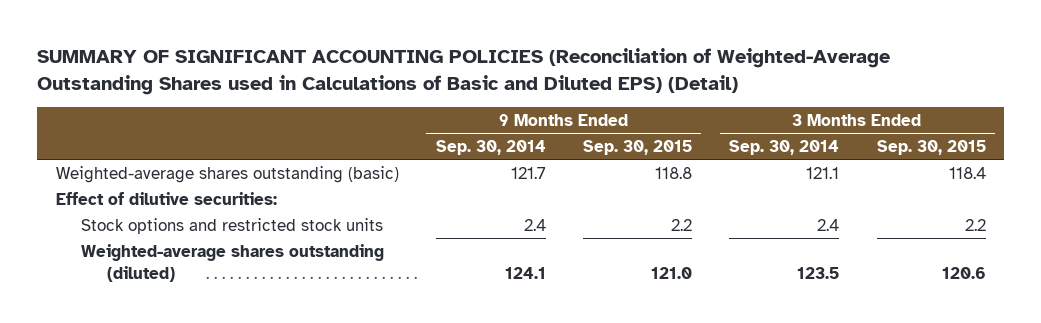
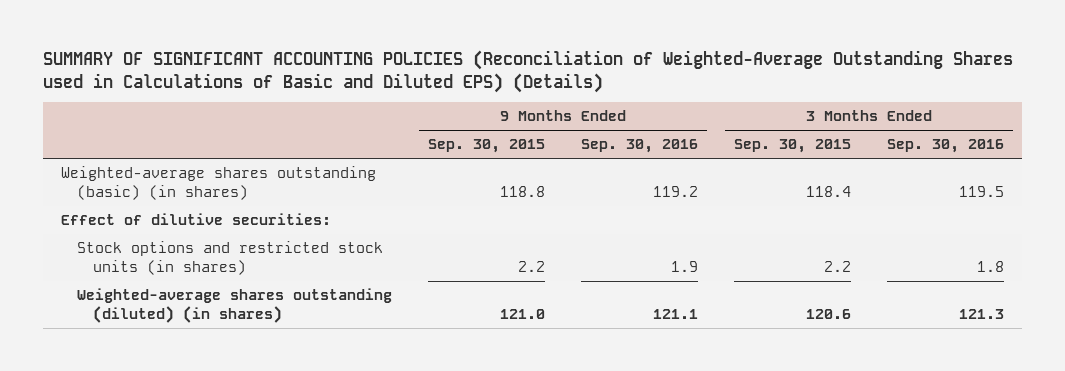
- SUMMARY OF SIGNIFICANT ACCOUNTING POLICIES (Reconciliation of Weighted-Average Outstanding Shares used in Calculations of Basic and Diluted EPS) (Detail)
+ SUMMARY OF SIGNIFICANT ACCOUNTING POLICIES (Reconciliation of Weighted-Average Outstanding Shares used in Calculations of Basic and Diluted EPS) (Details)
- | 9 Months Ended Sep. 30, 2014 | 9 Months Ended Sep. 30, 2015 | 3 Months Ended Sep. 30, 2014 | 3 Months Ended Sep. 30, 2015
+ | 9 Months Ended Sep. 30, 2015 | 9 Months Ended Sep. 30, 2016 | 3 Months Ended Sep. 30, 2015 | 3 Months Ended Sep. 30, 2016
- Weighted-average shares outstanding (basic) | 121.7 | 118.8 | 121.1 | 118.4
+ Weighted-average shares outstanding (basic) (in shares) | 118.8 | 119.2 | 118.4 | 119.5
- Stock options and restricted stock units | 2.4 | 2.2 | 2.4 | 2.2
- Weighted-average shares outstanding (diluted) | 124.1 | 121.0 | 123.5 | 120.6
+ Stock options and restricted stock units (in shares) | 2.2 | 1.9 | 2.2 | 1.8
+ Weighted-average shares outstanding (diluted) (in shares) | 121.0 | 121.1 | 120.6 | 121.3

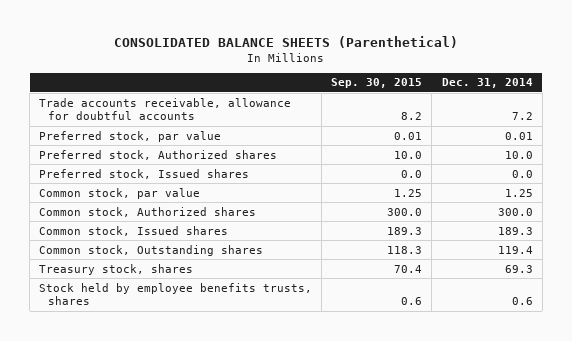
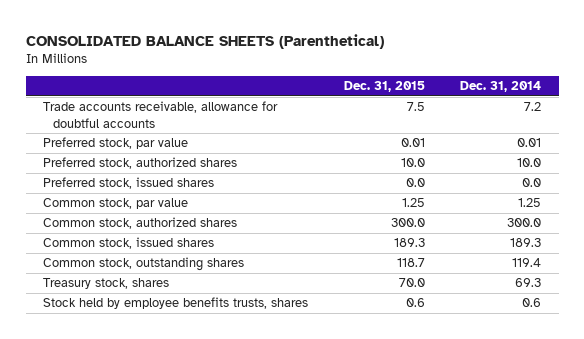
- | Sep. 30, 2015 | Dec. 31, 2014
+ | Dec. 31, 2015 | Dec. 31, 2014
- Preferred stock, Authorized shares | 10.0 | 10.0
- Preferred stock, Issued shares | 0.0 | 0.0
+ Preferred stock, authorized shares | 10.0 | 10.0
+ Preferred stock, issued shares | 0.0 | 0.0
- Common stock, Authorized shares | 300.0 | 300.0
- Common stock, Issued shares | 189.3 | 189.3
- Common stock, Outstanding shares | 118.3 | 119.4
+ Common stock, authorized shares | 300.0 | 300.0
+ Common stock, issued shares | 189.3 | 189.3
+ Common stock, outstanding shares | 118.7 | 119.4

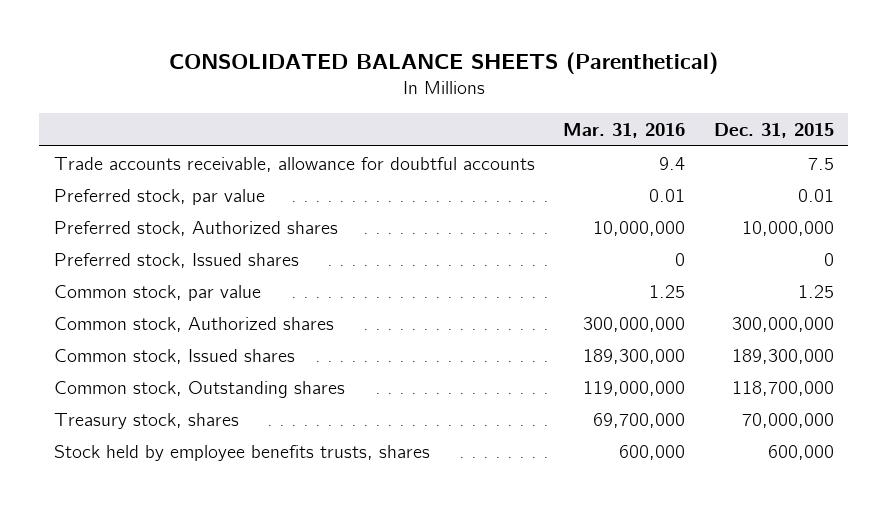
- | Dec. 31, 2015 | Dec. 31, 2014
+ | Mar. 31, 2016 | Dec. 31, 2015
- Preferred stock, authorized shares | 10.0 | 10.0
- Preferred stock, issued shares | 0.0 | 0.0
+ Preferred stock, Authorized shares | 10,000,000 | 10,000,000
+ Preferred stock, Issued shares | 0 | 0
- Common stock, authorized shares | 300.0 | 300.0
- Common stock, issued shares | 189.3 | 189.3
- Common stock, outstanding shares | 118.7 | 119.4
- Treasury stock, shares | 70.0 | 69.3
- Stock held by employee benefits trusts, shares | 0.6 | 0.6
+ Common stock, Authorized shares | 300,000,000 | 300,000,000
+ Common stock, Issued shares | 189,300,000 | 189,300,000
+ Common stock, Outstanding shares | 119,000,000 | 118,700,000
+ Treasury stock, shares | 69,700,000 | 70,000,000
+ Stock held by employee benefits trusts, shares | 600,000 | 600,000

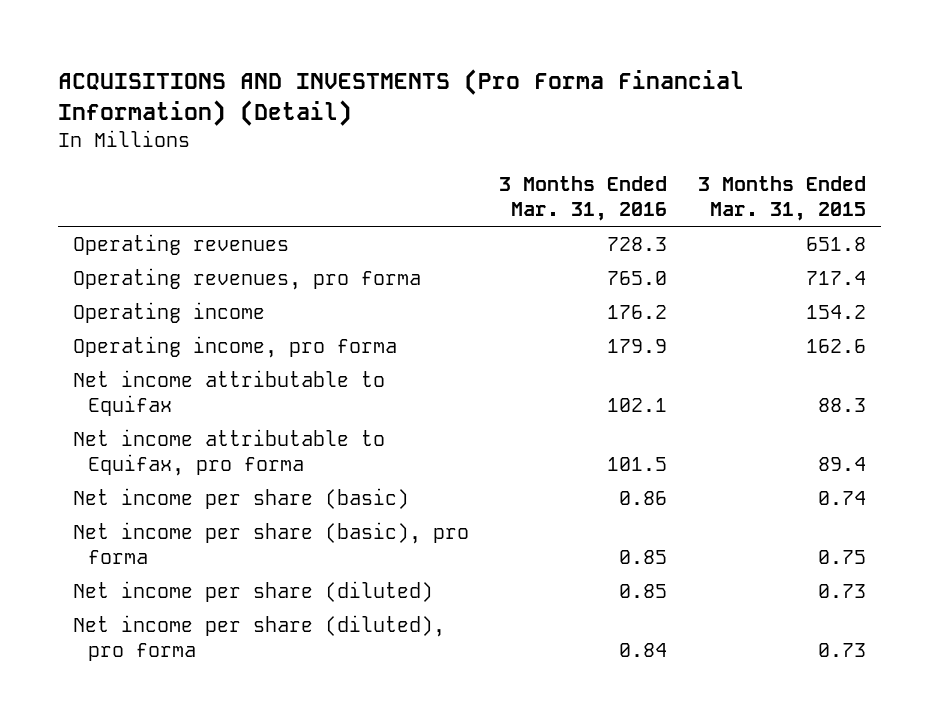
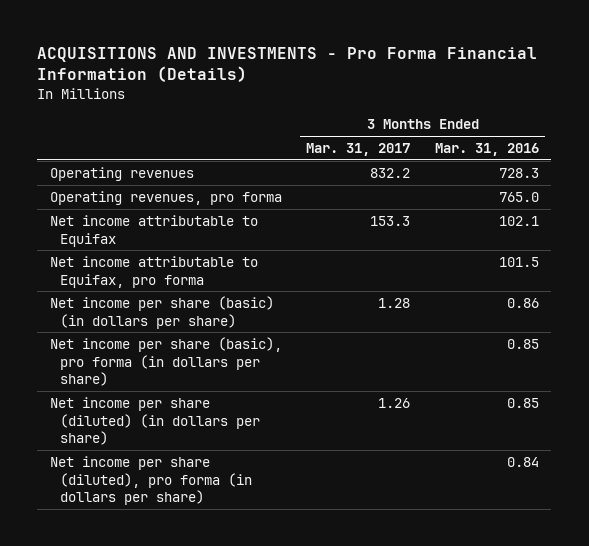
- ACQUISITIONS AND INVESTMENTS (Pro Forma Financial Information) (Detail)
+ ACQUISITIONS AND INVESTMENTS - Pro Forma Financial Information (Details)
- | 3 Months Ended Mar. 31, 2016 | 3 Months Ended Mar. 31, 2015
+ | 3 Months Ended Mar. 31, 2017 | 3 Months Ended Mar. 31, 2016
- Operating income | 176.2 | 154.2
- Operating income, pro forma | 179.9 | 162.6
- Net income per share (basic) | 0.86 | 0.74
- Net income per share (basic), pro forma | 0.85 | 0.75
- Net income per share (diluted) | 0.85 | 0.73
- Net income per share (diluted), pro forma | 0.84 | 0.73
+ Net income per share (basic) (in dollars per share) | 1.28 | 0.86
+ Net income per share (basic), pro forma (in dollars per share) | | 0.85
+ Net income per share (diluted) (in dollars per share) | 1.26 | 0.85
+ Net income per share (diluted), pro forma (in dollars per share) | | 0.84

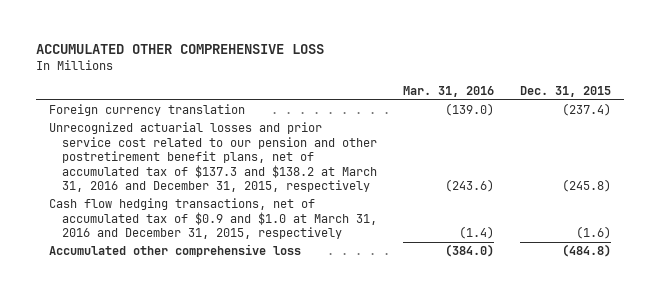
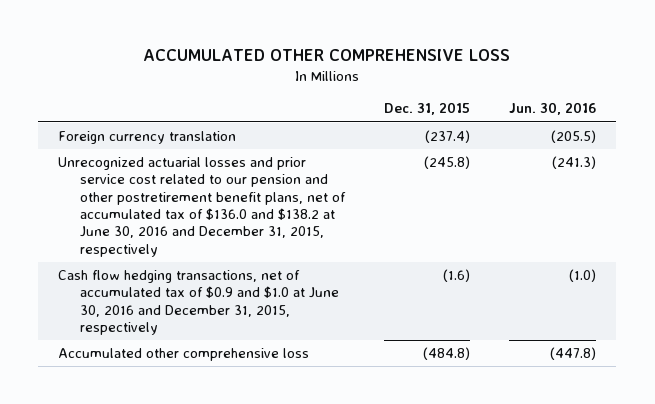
- | Mar. 31, 2016 | Dec. 31, 2015
+ | Dec. 31, 2015 | Jun. 30, 2016
- Unrecognized actuarial losses and prior service cost related to our pension and other postretirement benefit plans, net of accumulated tax of $137.3 and $138.2 at March 31, 2016 and December 31, 2015, respectively | (243.6) | (245.8)
- Cash flow hedging transactions, net of accumulated tax of $0.9 and $1.0 at March 31, 2016 and December 31, 2015, respectively | (1.4) | (1.6)
+ Unrecognized actuarial losses and prior service cost related to our pension and other postretirement benefit plans, net of accumulated tax of $136.0 and $138.2 at June 30, 2016 and December 31, 2015, respectively | (245.8) | (241.3)
+ Cash flow hedging transactions, net of accumulated tax of $0.9 and $1.0 at June 30, 2016 and December 31, 2015, respectively | (1.6) | (1.0)

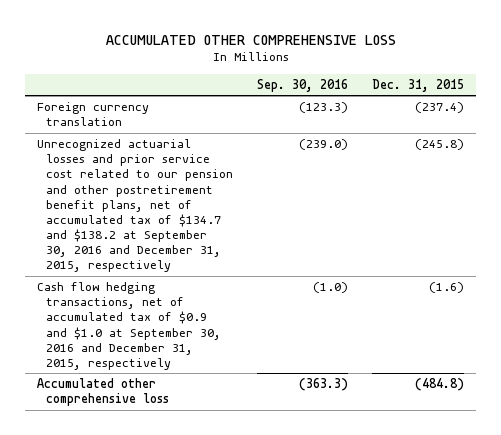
- | Dec. 31, 2015 | Jun. 30, 2016
+ | Sep. 30, 2016 | Dec. 31, 2015
- Unrecognized actuarial losses and prior service cost related to our pension and other postretirement benefit plans, net of accumulated tax of $136.0 and $138.2 at June 30, 2016 and December 31, 2015, respectively | (245.8) | (241.3)
- Cash flow hedging transactions, net of accumulated tax of $0.9 and $1.0 at June 30, 2016 and December 31, 2015, respectively | (1.6) | (1.0)
+ Unrecognized actuarial losses and prior service cost related to our pension and other postretirement benefit plans, net of accumulated tax of $134.7 and $138.2 at September 30, 2016 and December 31, 2015, respectively | (239.0) | (245.8)
+ Cash flow hedging transactions, net of accumulated tax of $0.9 and $1.0 at September 30, 2016 and December 31, 2015, respectively | (1.0) | (1.6)

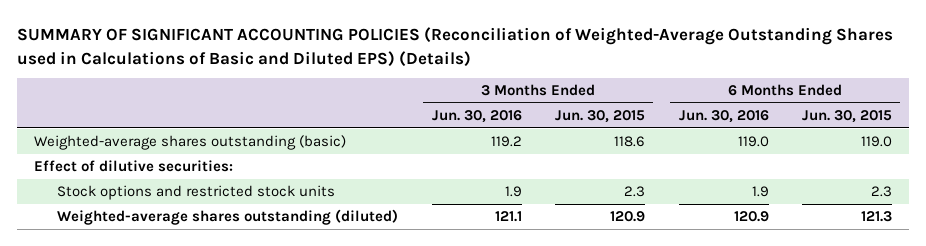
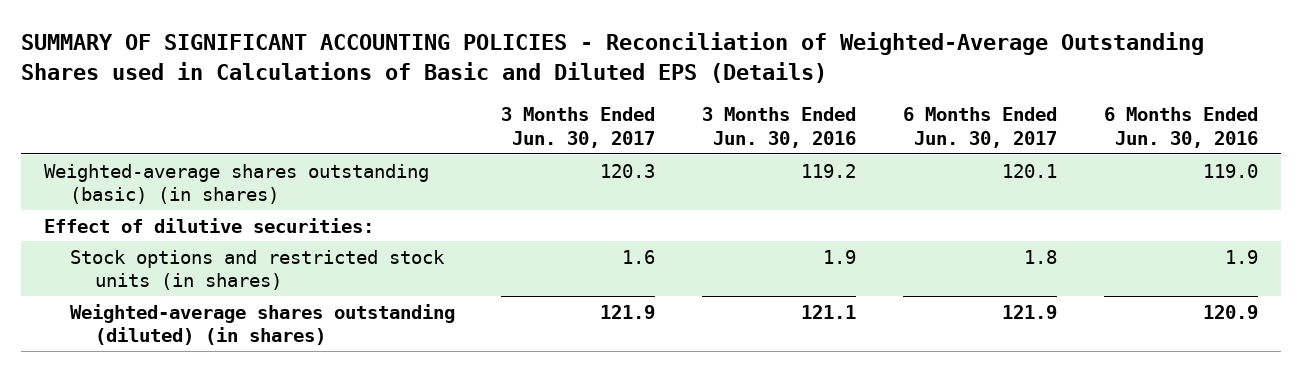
- SUMMARY OF SIGNIFICANT ACCOUNTING POLICIES (Reconciliation of Weighted-Average Outstanding Shares used in Calculations of Basic and Diluted EPS) (Details)
+ SUMMARY OF SIGNIFICANT ACCOUNTING POLICIES - Reconciliation of Weighted-Average Outstanding Shares used in Calculations of Basic and Diluted EPS (Details)
- | 3 Months Ended Jun. 30, 2016 | 3 Months Ended Jun. 30, 2015 | 6 Months Ended Jun. 30, 2016 | 6 Months Ended Jun. 30, 2015
+ | 3 Months Ended Jun. 30, 2017 | 3 Months Ended Jun. 30, 2016 | 6 Months Ended Jun. 30, 2017 | 6 Months Ended Jun. 30, 2016
- Weighted-average shares outstanding (basic) | 119.2 | 118.6 | 119.0 | 119.0
+ Weighted-average shares outstanding (basic) (in shares) | 120.3 | 119.2 | 120.1 | 119.0
- Stock options and restricted stock units | 1.9 | 2.3 | 1.9 | 2.3
- Weighted-average shares outstanding (diluted) | 121.1 | 120.9 | 120.9 | 121.3
+ Stock options and restricted stock units (in shares) | 1.6 | 1.9 | 1.8 | 1.9
+ Weighted-average shares outstanding (diluted) (in shares) | 121.9 | 121.1 | 121.9 | 120.9

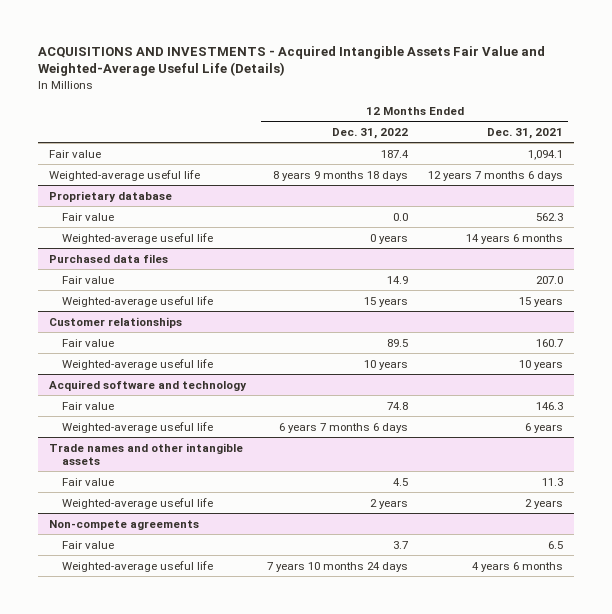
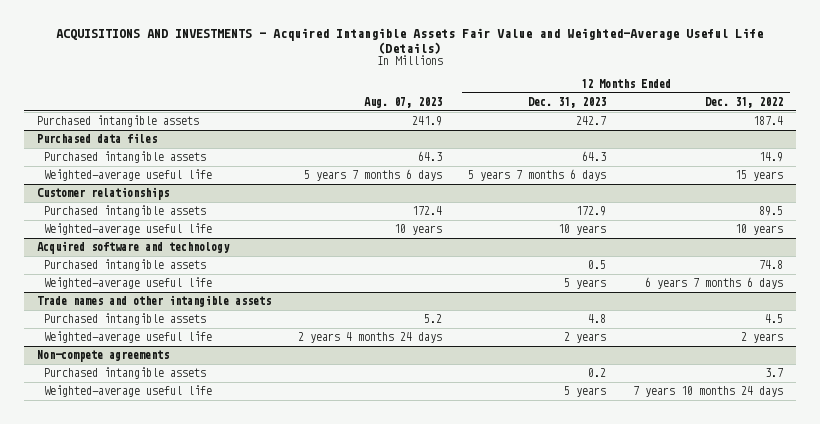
- | 12 Months Ended Dec. 31, 2022 | 12 Months Ended Dec. 31, 2021
+ | Aug. 07, 2023 | 12 Months Ended Dec. 31, 2023 | 12 Months Ended Dec. 31, 2022
- Fair value | 187.4 | 1,094.1
- Weighted-average useful life | 8 years 9 months 18 days | 12 years 7 months 6 days
- Proprietary database
- Fair value | 0.0 | 562.3
- Weighted-average useful life | 0 years | 14 years 6 months
+ Purchased intangible assets | 241.9 | 242.7 | 187.4
@ Purchased data files
- Fair value | 14.9 | 207.0
+ Purchased intangible assets | 64.3 | 64.3 | 14.9
@ Customer relationships
- Fair value | 89.5 | 160.7
+ Purchased intangible assets | 172.4 | 172.9 | 89.5
@ Acquired software and technology
- Fair value | 74.8 | 146.3
+ Purchased intangible assets | | 0.5 | 74.8
@ Trade names and other intangible assets
- Fair value | 4.5 | 11.3
+ Purchased intangible assets | 5.2 | 4.8 | 4.5
@ Non-compete agreements
- Fair value | 3.7 | 6.5
+ Purchased intangible assets | | 0.2 | 3.7

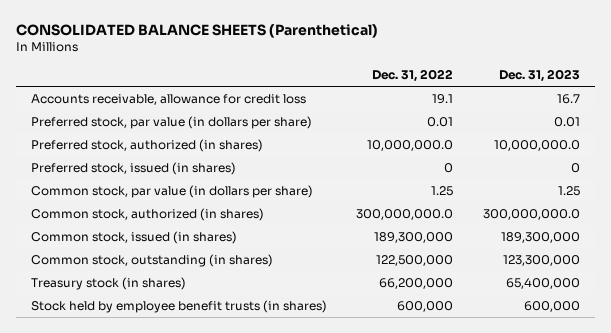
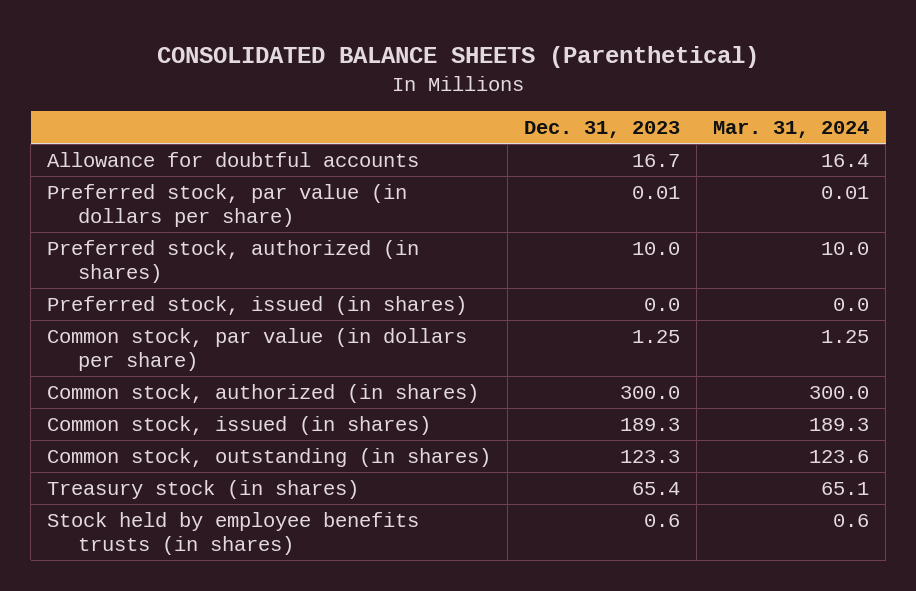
- | Dec. 31, 2022 | Dec. 31, 2023
+ | Dec. 31, 2023 | Mar. 31, 2024
- Accounts receivable, allowance for credit loss | 19.1 | 16.7
+ Allowance for doubtful accounts | 16.7 | 16.4
- Preferred stock, authorized (in shares) | 10,000,000.0 | 10,000,000.0
- Preferred stock, issued (in shares) | 0 | 0
+ Preferred stock, authorized (in shares) | 10.0 | 10.0
+ Preferred stock, issued (in shares) | 0.0 | 0.0
- Common stock, authorized (in shares) | 300,000,000.0 | 300,000,000.0
- Common stock, issued (in shares) | 189,300,000 | 189,300,000
- Common stock, outstanding (in shares) | 122,500,000 | 123,300,000
- Treasury stock (in shares) | 66,200,000 | 65,400,000
- Stock held by employee benefit trusts (in shares) | 600,000 | 600,000
+ Common stock, authorized (in shares) | 300.0 | 300.0
+ Common stock, issued (in shares) | 189.3 | 189.3
+ Common stock, outstanding (in shares) | 123.3 | 123.6
+ Treasury stock (in shares) | 65.4 | 65.1
+ Stock held by employee benefits trusts (in shares) | 0.6 | 0.6

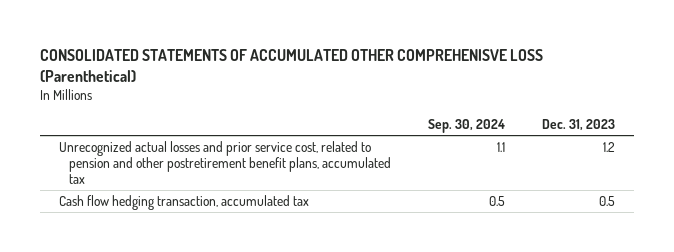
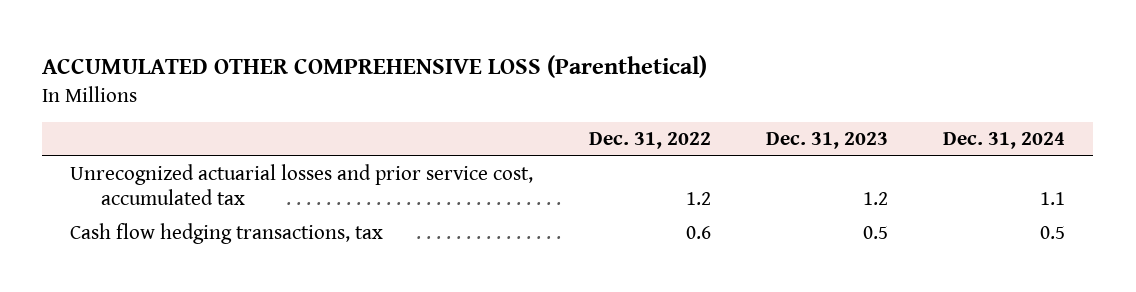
- CONSOLIDATED STATEMENTS OF ACCUMULATED OTHER COMPREHENISVE LOSS (Parenthetical)
+ ACCUMULATED OTHER COMPREHENSIVE LOSS (Parenthetical)
- | Sep. 30, 2024 | Dec. 31, 2023
+ | Dec. 31, 2022 | Dec. 31, 2023 | Dec. 31, 2024
- Unrecognized actual losses and prior service cost, related to pension and other postretirement benefit plans, accumulated tax | 1.1 | 1.2
- Cash flow hedging transaction, accumulated tax | 0.5 | 0.5
+ Unrecognized actuarial losses and prior service cost, accumulated tax | 1.2 | 1.2 | 1.1
+ Cash flow hedging transactions, tax | 0.6 | 0.5 | 0.5

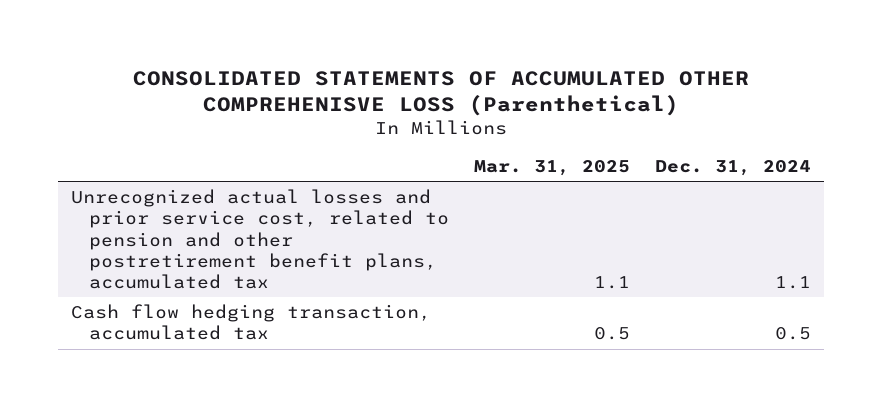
- ACCUMULATED OTHER COMPREHENSIVE LOSS (Parenthetical)
+ CONSOLIDATED STATEMENTS OF ACCUMULATED OTHER COMPREHENISVE LOSS (Parenthetical)
- | Dec. 31, 2022 | Dec. 31, 2023 | Dec. 31, 2024
+ | Mar. 31, 2025 | Dec. 31, 2024
- Unrecognized actuarial losses and prior service cost, accumulated tax | 1.2 | 1.2 | 1.1
- Cash flow hedging transactions, tax | 0.6 | 0.5 | 0.5
+ Unrecognized actual losses and prior service cost, related to pension and other postretirement benefit plans, accumulated tax | 1.1 | 1.1
+ Cash flow hedging transaction, accumulated tax | 0.5 | 0.5

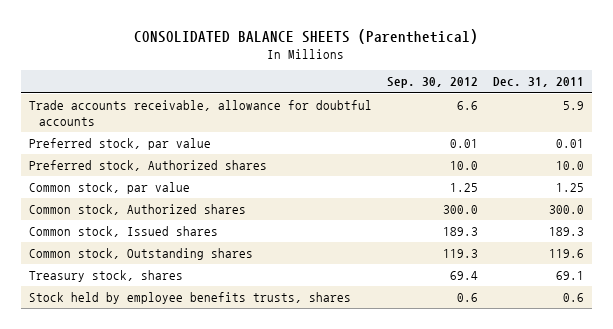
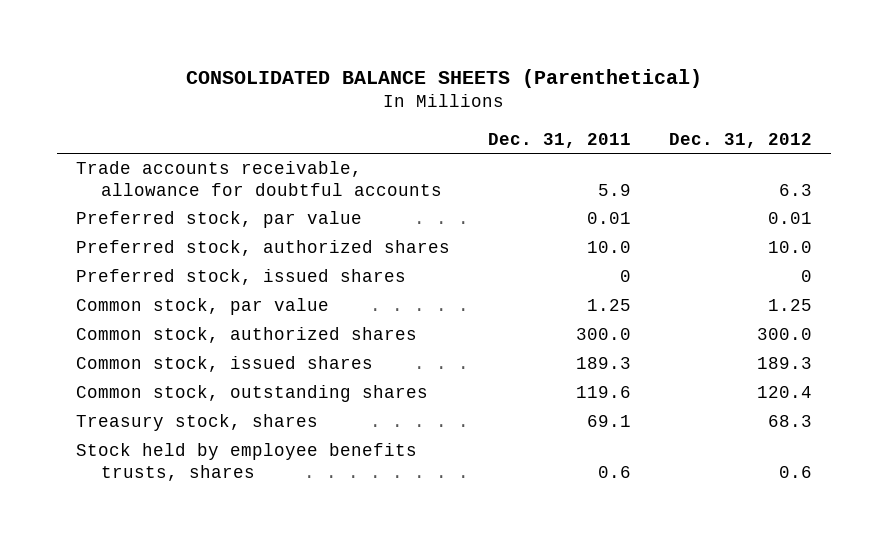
- | Sep. 30, 2012 | Dec. 31, 2011
+ | Dec. 31, 2011 | Dec. 31, 2012
- Preferred stock, Authorized shares | 10.0 | 10.0
+ Preferred stock, authorized shares | 10.0 | 10.0
+ Preferred stock, issued shares | 0 | 0
- Common stock, Authorized shares | 300.0 | 300.0
- Common stock, Issued shares | 189.3 | 189.3
- Common stock, Outstanding shares | 119.3 | 119.6
+ Common stock, authorized shares | 300.0 | 300.0
+ Common stock, issued shares | 189.3 | 189.3
+ Common stock, outstanding shares | 119.6 | 120.4

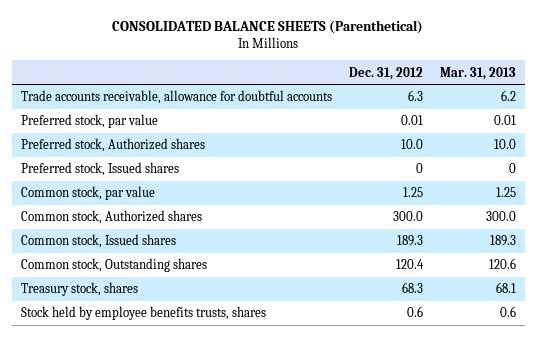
- | Dec. 31, 2011 | Dec. 31, 2012
+ | Dec. 31, 2012 | Mar. 31, 2013
- Preferred stock, authorized shares | 10.0 | 10.0
- Preferred stock, issued shares | 0 | 0
+ Preferred stock, Authorized shares | 10.0 | 10.0
+ Preferred stock, Issued shares | 0 | 0
- Common stock, authorized shares | 300.0 | 300.0
- Common stock, issued shares | 189.3 | 189.3
- Common stock, outstanding shares | 119.6 | 120.4
+ Common stock, Authorized shares | 300.0 | 300.0
+ Common stock, Issued shares | 189.3 | 189.3
+ Common stock, Outstanding shares | 120.4 | 120.6

